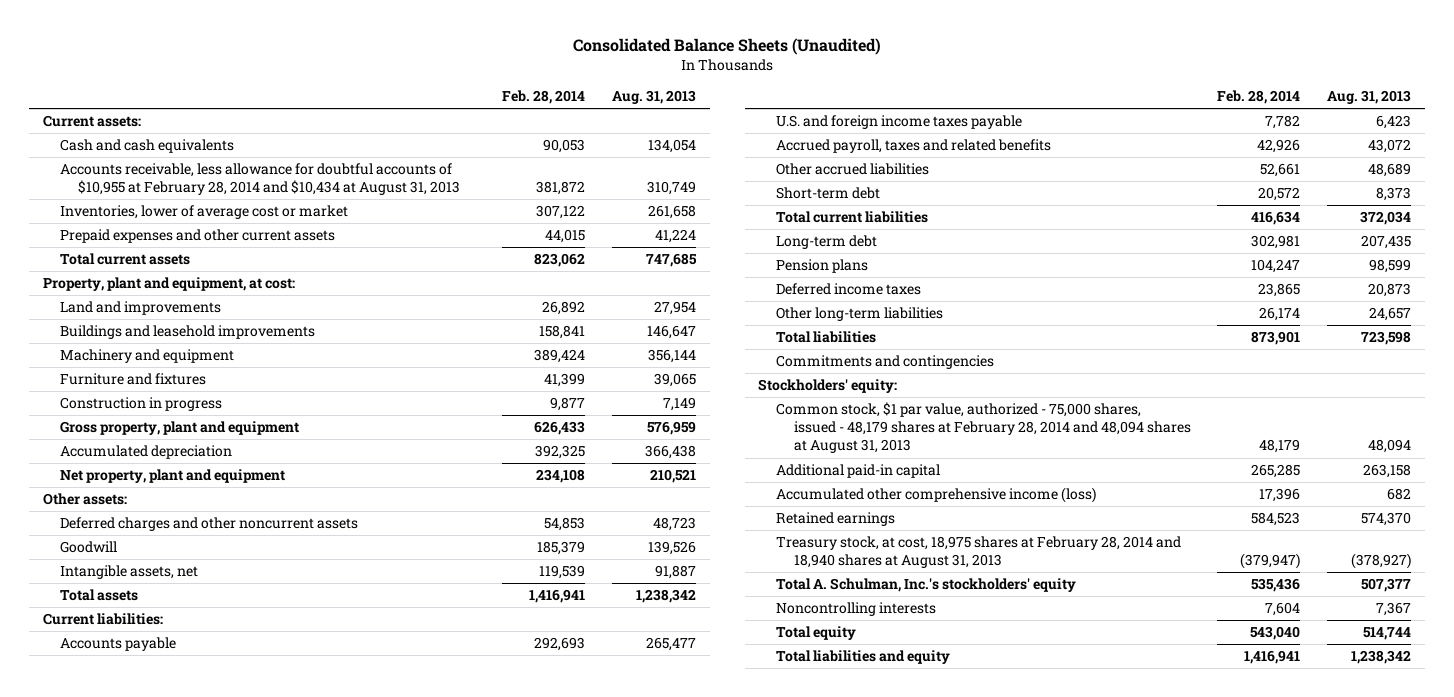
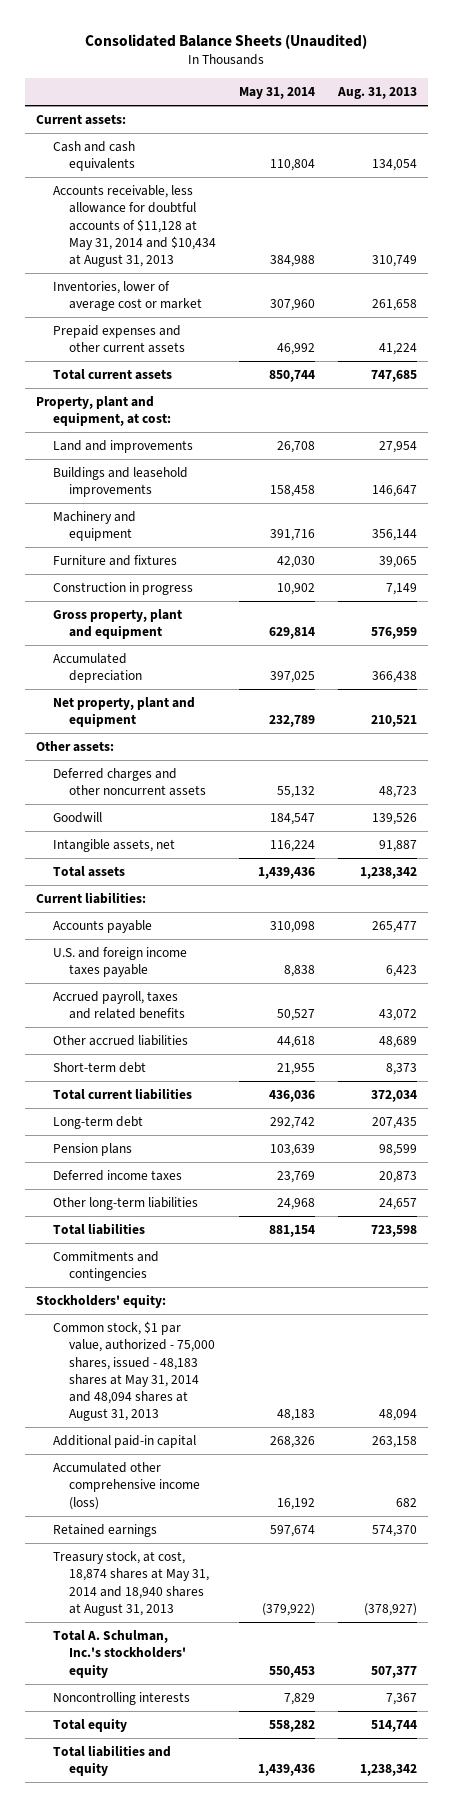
- | Feb. 28, 2014 | Aug. 31, 2013
+ | May 31, 2014 | Aug. 31, 2013
- Accounts receivable, less allowance for doubtful accounts of $10,955 at February 28, 2014 and $10,434 at August 31, 2013 | 381,872 | 310,749
+ Accounts receivable, less allowance for doubtful accounts of $11,128 at May 31, 2014 and $10,434 at August 31, 2013 | 384,988 | 310,749
- Common stock, $1 par value, authorized - 75,000 shares, issued - 48,179 shares at February 28, 2014 and 48,094 shares at August 31, 2013 | 48,179 | 48,094
+ Common stock, $1 par value, authorized - 75,000 shares, issued - 48,183 shares at May 31, 2014 and 48,094 shares at August 31, 2013 | 48,183 | 48,094
- Treasury stock, at cost, 18,975 shares at February 28, 2014 and 18,940 shares at August 31, 2013 | (379,947) | (378,927)
+ Treasury stock, at cost, 18,874 shares at May 31, 2014 and 18,940 shares at August 31, 2013 | (379,922) | (378,927)

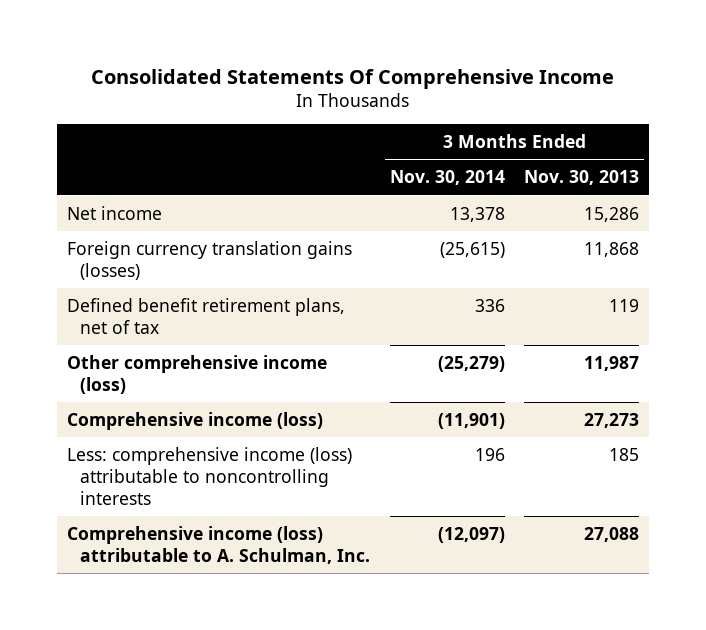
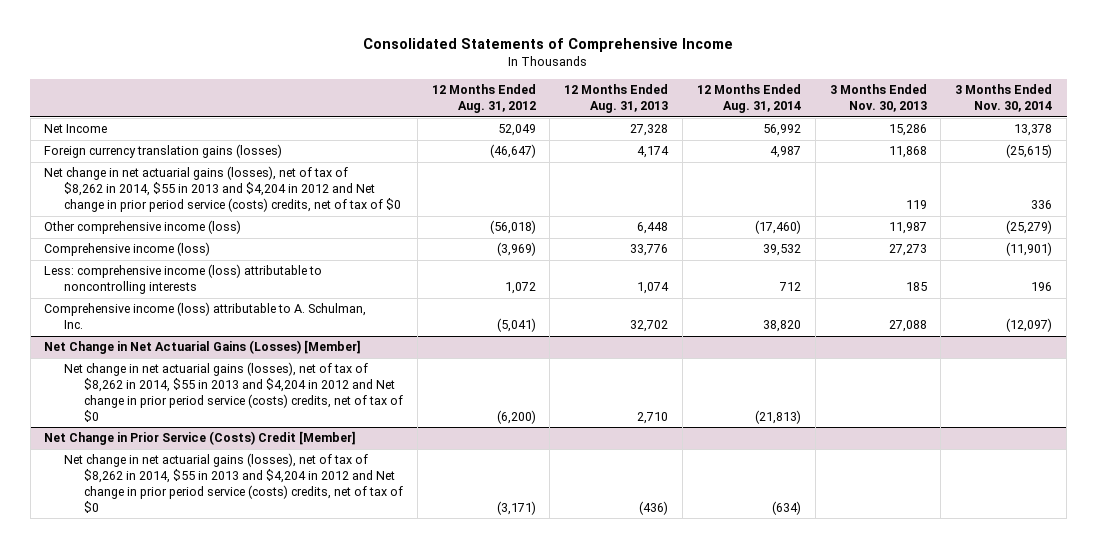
- Consolidated Statements Of Comprehensive Income
+ Consolidated Statements of Comprehensive Income
- | 3 Months Ended Nov. 30, 2014 | 3 Months Ended Nov. 30, 2013
+ | 12 Months Ended Aug. 31, 2012 | 12 Months Ended Aug. 31, 2013 | 12 Months Ended Aug. 31, 2014 | 3 Months Ended Nov. 30, 2013 | 3 Months Ended Nov. 30, 2014
- Net income | 13,378 | 15,286
+ Net Income | 52,049 | 27,328 | 56,992 | 15,286 | 13,378
- Defined benefit retirement plans, net of tax | 336 | 119
+ Net change in net actuarial gains (losses), net of tax of $8,262 in 2014, $55 in 2013 and $4,204 in 2012 and Net change in prior period service (costs) credits, net of tax of $0 | | | | 119 | 336
+ Net Change in Net Actuarial Gains (Losses) [Member]
+ Net change in net actuarial gains (losses), net of tax of $8,262 in 2014, $55 in 2013 and $4,204 in 2012 and Net change in prior period service (costs) credits, net of tax of $0 | (6,200) | 2,710 | (21,813) | |
+ Net Change in Prior Service (Costs) Credit [Member]
+ Net change in net actuarial gains (losses), net of tax of $8,262 in 2014, $55 in 2013 and $4,204 in 2012 and Net change in prior period service (costs) credits, net of tax of $0 | (3,171) | (436) | (634) | |

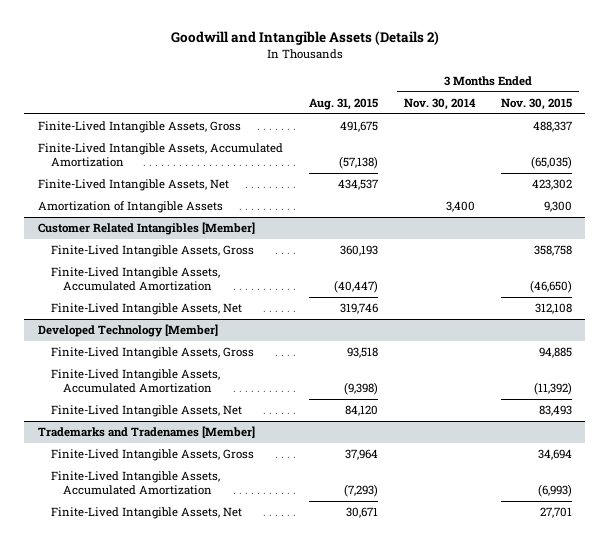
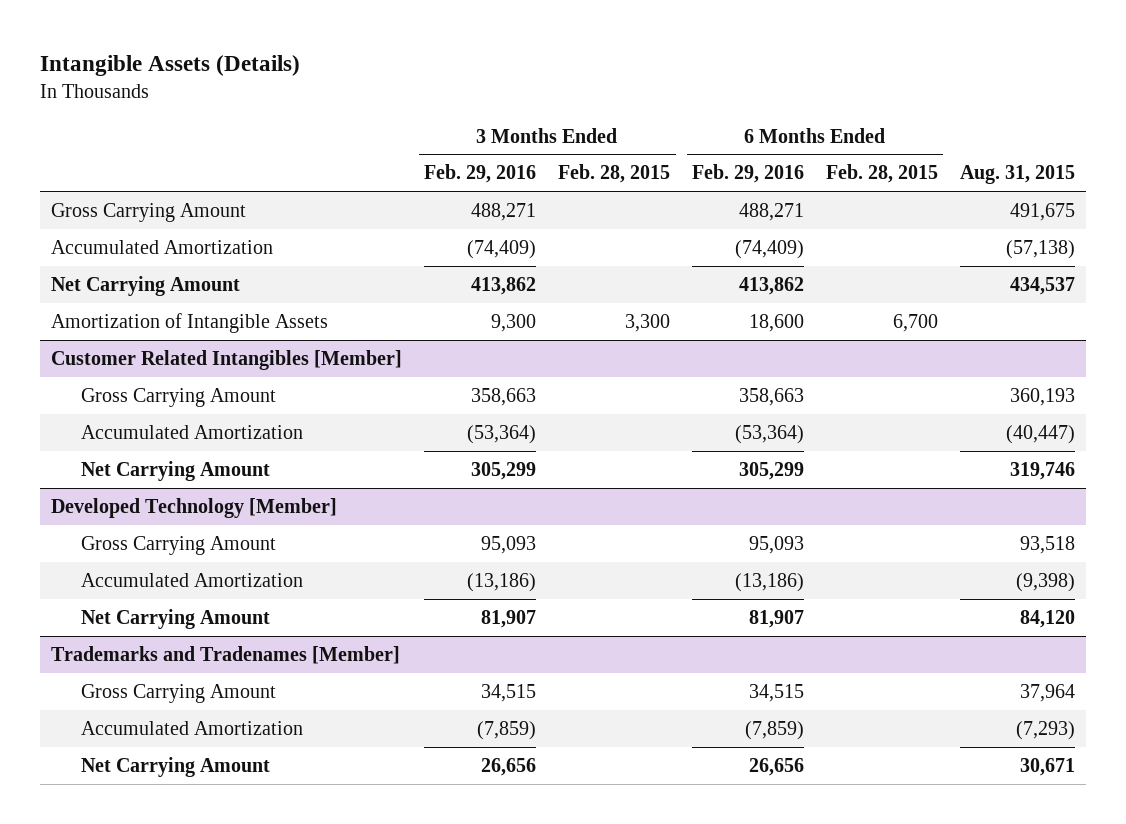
- Goodwill and Intangible Assets (Details 2)
+ Intangible Assets (Details)
- | Aug. 31, 2015 | 3 Months Ended Nov. 30, 2014 | 3 Months Ended Nov. 30, 2015
+ | 3 Months Ended Feb. 29, 2016 | 3 Months Ended Feb. 28, 2015 | 6 Months Ended Feb. 29, 2016 | 6 Months Ended Feb. 28, 2015 | Aug. 31, 2015
- Finite-Lived Intangible Assets, Gross | 491,675 | | 488,337
- Finite-Lived Intangible Assets, Accumulated Amortization | (57,138) | | (65,035)
- Finite-Lived Intangible Assets, Net | 434,537 | | 423,302
+ Gross Carrying Amount | 488,271 | | 488,271 | | 491,675
+ Accumulated Amortization | (74,409) | | (74,409) | | (57,138)
+ Net Carrying Amount | 413,862 | | 413,862 | | 434,537
@ Customer Related Intangibles [Member]
- Finite-Lived Intangible Assets, Gross | 360,193 | | 358,758
- Finite-Lived Intangible Assets, Accumulated Amortization | (40,447) | | (46,650)
- Finite-Lived Intangible Assets, Net | 319,746 | | 312,108
+ Gross Carrying Amount | 358,663 | | 358,663 | | 360,193
+ Accumulated Amortization | (53,364) | | (53,364) | | (40,447)
+ Net Carrying Amount | 305,299 | | 305,299 | | 319,746
@ Developed Technology [Member]
- Finite-Lived Intangible Assets, Gross | 93,518 | | 94,885
- Finite-Lived Intangible Assets, Accumulated Amortization | (9,398) | | (11,392)
- Finite-Lived Intangible Assets, Net | 84,120 | | 83,493
+ Gross Carrying Amount | 95,093 | | 95,093 | | 93,518
+ Accumulated Amortization | (13,186) | | (13,186) | | (9,398)
+ Net Carrying Amount | 81,907 | | 81,907 | | 84,120
@ Trademarks and Tradenames [Member]
- Finite-Lived Intangible Assets, Gross | 37,964 | | 34,694
- Finite-Lived Intangible Assets, Accumulated Amortization | (7,293) | | (6,993)
- Finite-Lived Intangible Assets, Net | 30,671 | | 27,701
+ Gross Carrying Amount | 34,515 | | 34,515 | | 37,964
+ Accumulated Amortization | (7,859) | | (7,859) | | (7,293)
+ Net Carrying Amount | 26,656 | | 26,656 | | 30,671

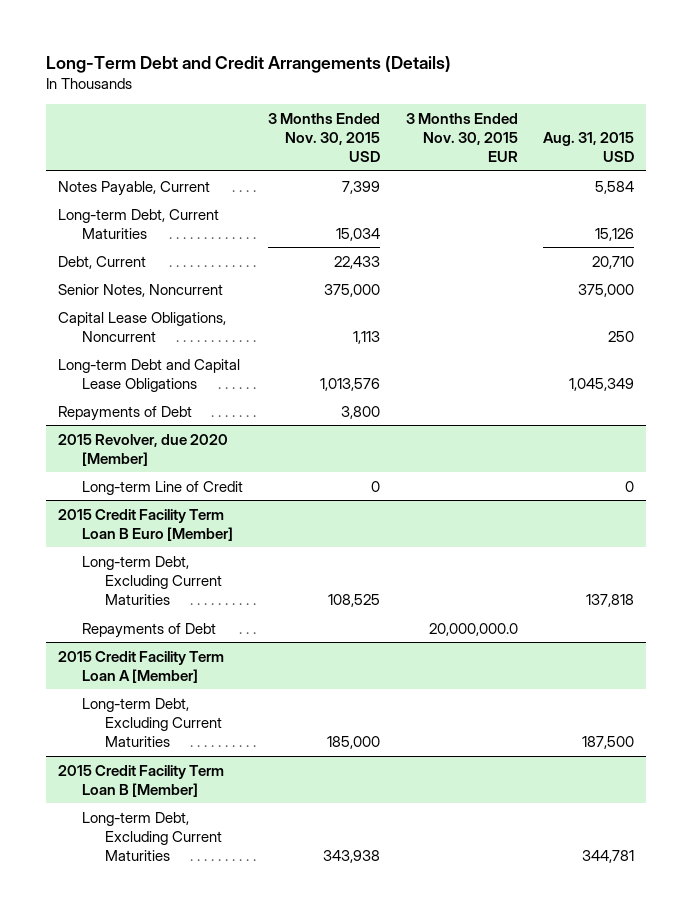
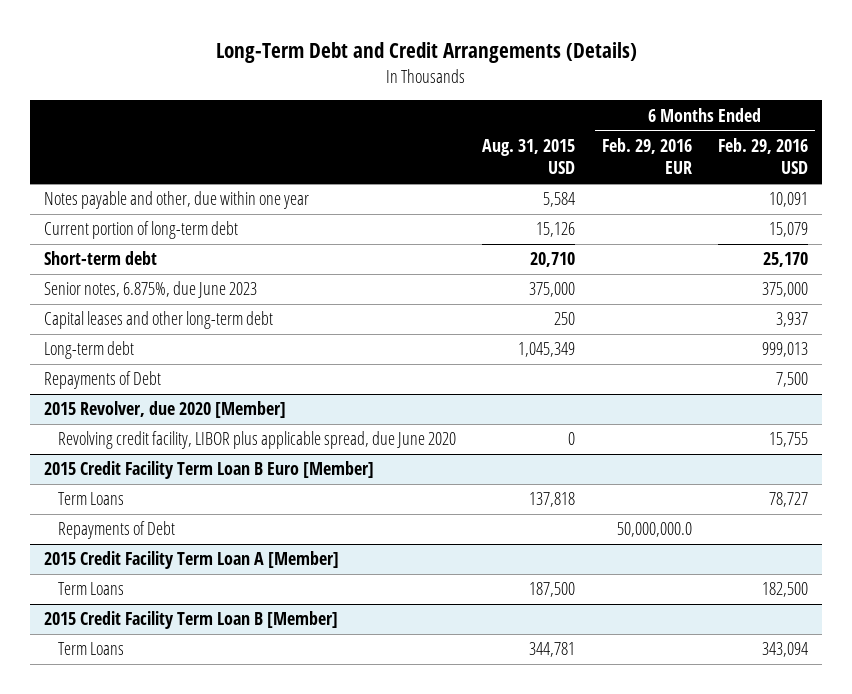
- | 3 Months Ended Nov. 30, 2015 USD | 3 Months Ended Nov. 30, 2015 EUR | Aug. 31, 2015 USD
+ | Aug. 31, 2015 USD | 6 Months Ended Feb. 29, 2016 EUR | 6 Months Ended Feb. 29, 2016 USD
- Notes Payable, Current | 7,399 | | 5,584
- Long-term Debt, Current Maturities | 15,034 | | 15,126
- Debt, Current | 22,433 | | 20,710
- Senior Notes, Noncurrent | 375,000 | | 375,000
- Capital Lease Obligations, Noncurrent | 1,113 | | 250
- Long-term Debt and Capital Lease Obligations | 1,013,576 | | 1,045,349
+ Notes payable and other, due within one year | 5,584 | | 10,091
+ Current portion of long-term debt | 15,126 | | 15,079
+ Short-term debt | 20,710 | | 25,170
+ Senior notes, 6.875%, due June 2023 | 375,000 | | 375,000
+ Capital leases and other long-term debt | 250 | | 3,937
+ Long-term debt | 1,045,349 | | 999,013
@ 2015 Revolver, due 2020 [Member]
- Long-term Line of Credit | 0 | | 0
+ Revolving credit facility, LIBOR plus applicable spread, due June 2020 | 0 | | 15,755
@ 2015 Credit Facility Term Loan B Euro [Member]
- Long-term Debt, Excluding Current Maturities | 108,525 | | 137,818
+ Term Loans | 137,818 | | 78,727
@ 2015 Credit Facility Term Loan A [Member]
- Long-term Debt, Excluding Current Maturities | 185,000 | | 187,500
+ Term Loans | 187,500 | | 182,500
@ 2015 Credit Facility Term Loan B [Member]
- Long-term Debt, Excluding Current Maturities | 343,938 | | 344,781
+ Term Loans | 344,781 | | 343,094

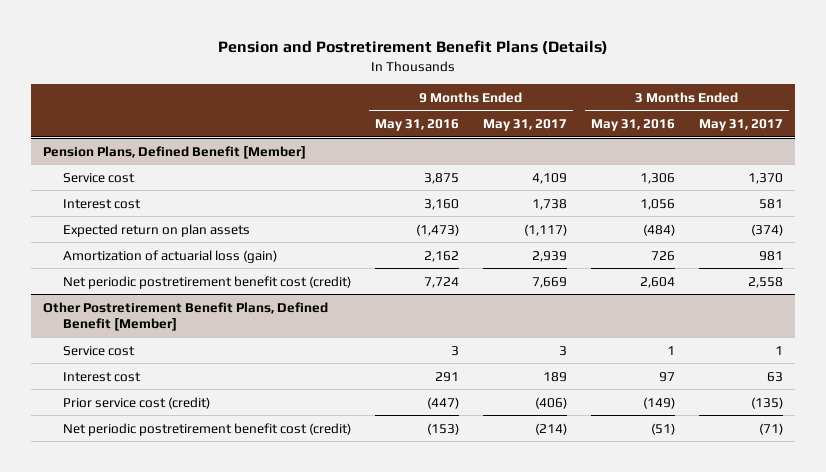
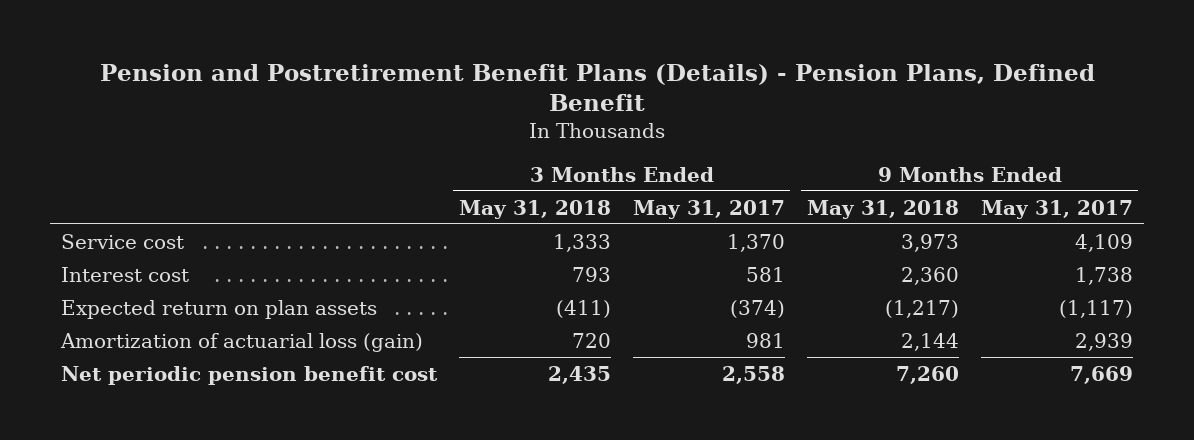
- Pension and Postretirement Benefit Plans (Details)
+ Pension and Postretirement Benefit Plans (Details) - Pension Plans, Defined Benefit
- | 9 Months Ended May 31, 2016 | 9 Months Ended May 31, 2017 | 3 Months Ended May 31, 2016 | 3 Months Ended May 31, 2017
+ | 3 Months Ended May 31, 2018 | 3 Months Ended May 31, 2017 | 9 Months Ended May 31, 2018 | 9 Months Ended May 31, 2017
- Pension Plans, Defined Benefit [Member]
- Net periodic postretirement benefit cost (credit) | 7,724 | 7,669 | 2,604 | 2,558
- Other Postretirement Benefit Plans, Defined Benefit [Member]
- Service cost | 3 | 3 | 1 | 1
- Interest cost | 291 | 189 | 97 | 63
- Prior service cost (credit) | (447) | (406) | (149) | (135)
- Net periodic postretirement benefit cost (credit) | (153) | (214) | (51) | (71)
+ Net periodic pension benefit cost | 2,435 | 2,558 | 7,260 | 7,669

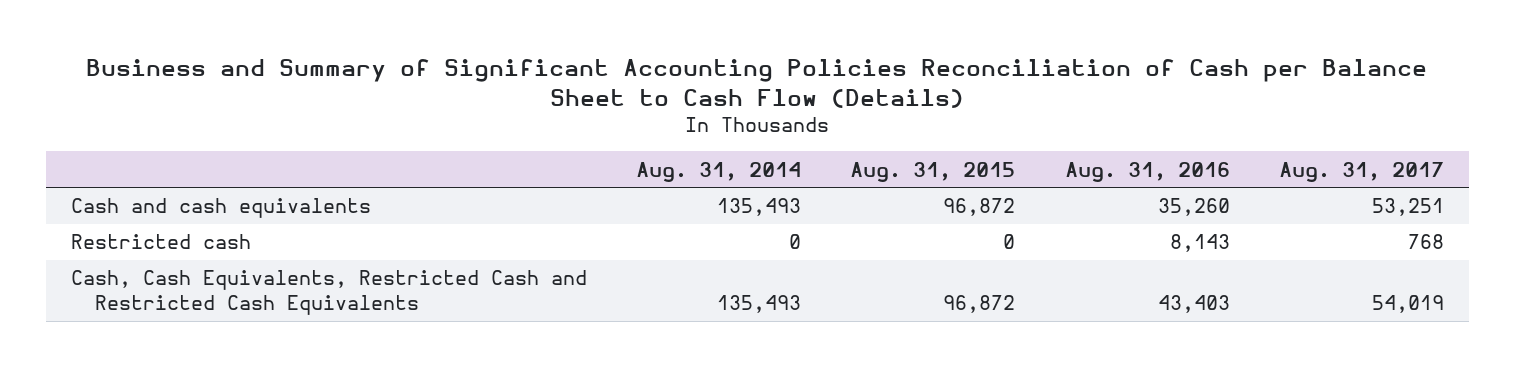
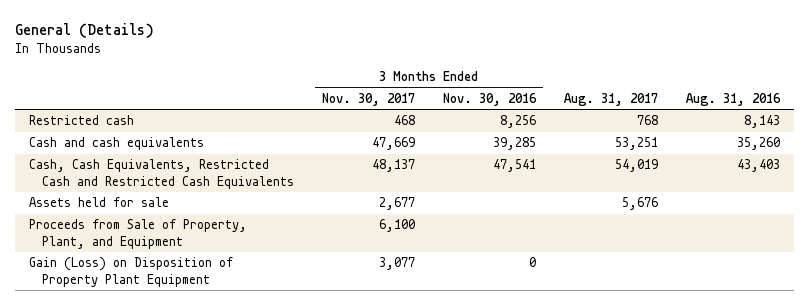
- Business and Summary of Significant Accounting Policies Reconciliation of Cash per Balance Sheet to Cash Flow (Details)
+ General (Details)
- | Aug. 31, 2014 | Aug. 31, 2015 | Aug. 31, 2016 | Aug. 31, 2017
+ | 3 Months Ended Nov. 30, 2017 | 3 Months Ended Nov. 30, 2016 | Aug. 31, 2017 | Aug. 31, 2016
moved down: Cash and cash equivalents | 47,669 | 39,285 | 53,251 | 35,260
+ Assets held for sale | 2,677 | | 5,676 |
+ Proceeds from Sale of Property, Plant, and Equipment | 6,100 | | |
+ Gain (Loss) on Disposition of Property Plant Equipment | 3,077 | 0 | |

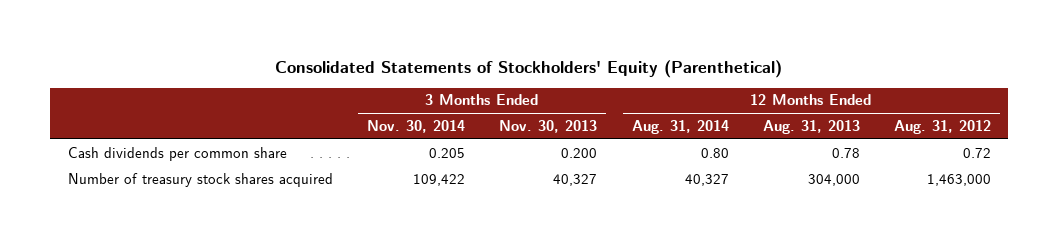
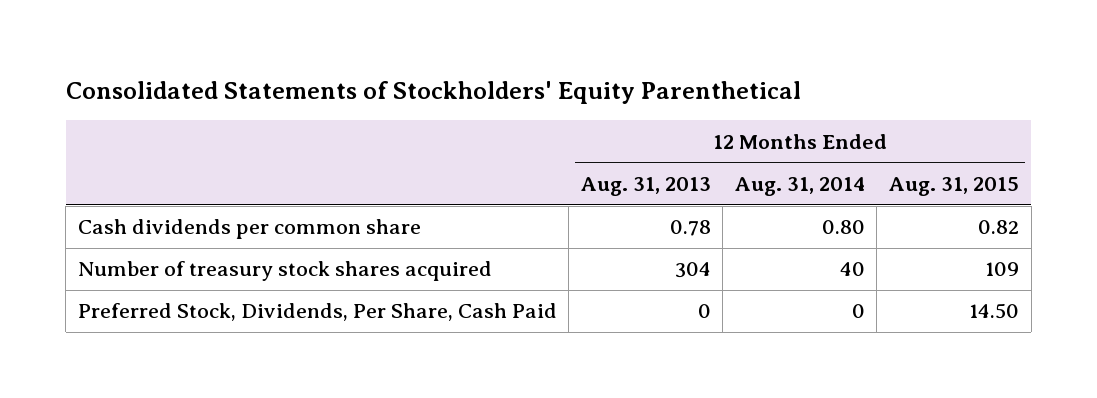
- Consolidated Statements of Stockholders' Equity (Parenthetical)
+ Consolidated Statements of Stockholders' Equity Parenthetical
- | 3 Months Ended Nov. 30, 2014 | 3 Months Ended Nov. 30, 2013 | 12 Months Ended Aug. 31, 2014 | 12 Months Ended Aug. 31, 2013 | 12 Months Ended Aug. 31, 2012
+ | 12 Months Ended Aug. 31, 2013 | 12 Months Ended Aug. 31, 2014 | 12 Months Ended Aug. 31, 2015
- Number of treasury stock shares acquired | 109,422 | 40,327 | 40,327 | 304,000 | 1,463,000
+ Number of treasury stock shares acquired | 304 | 40 | 109
+ Preferred Stock, Dividends, Per Share, Cash Paid | 0 | 0 | 14.50

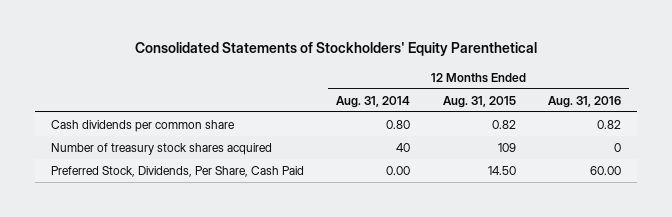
- | 12 Months Ended Aug. 31, 2013 | 12 Months Ended Aug. 31, 2014 | 12 Months Ended Aug. 31, 2015
+ | 12 Months Ended Aug. 31, 2014 | 12 Months Ended Aug. 31, 2015 | 12 Months Ended Aug. 31, 2016
- Preferred Stock, Dividends, Per Share, Cash Paid | 0 | 0 | 14.50
+ Preferred Stock, Dividends, Per Share, Cash Paid | 0.00 | 14.50 | 60.00

